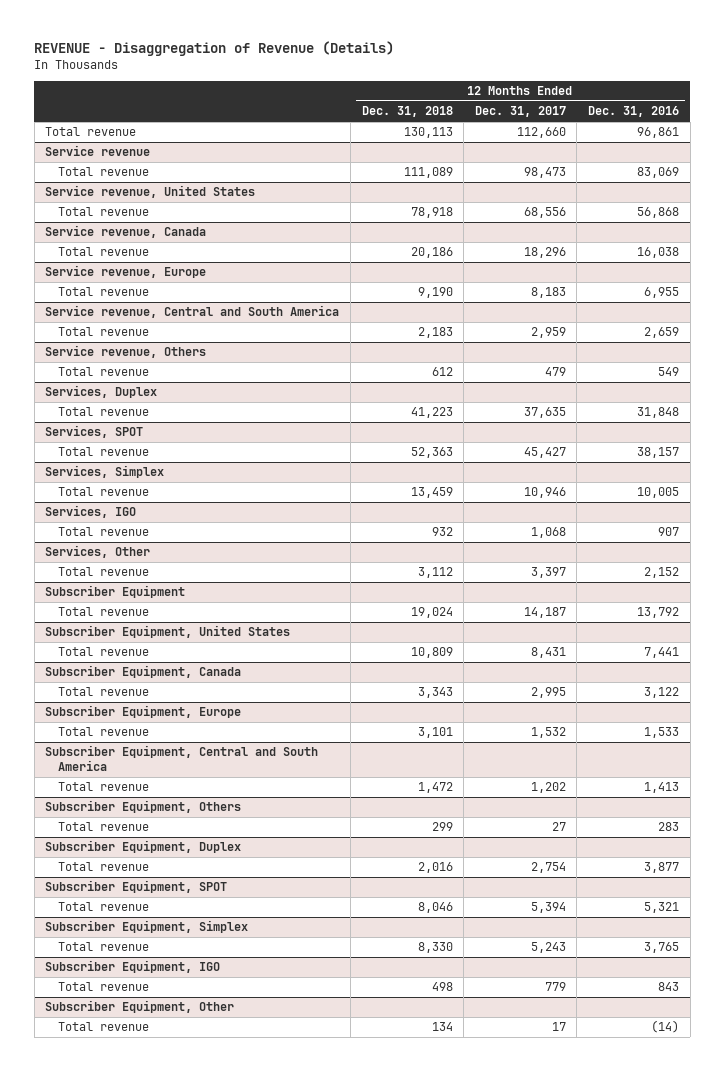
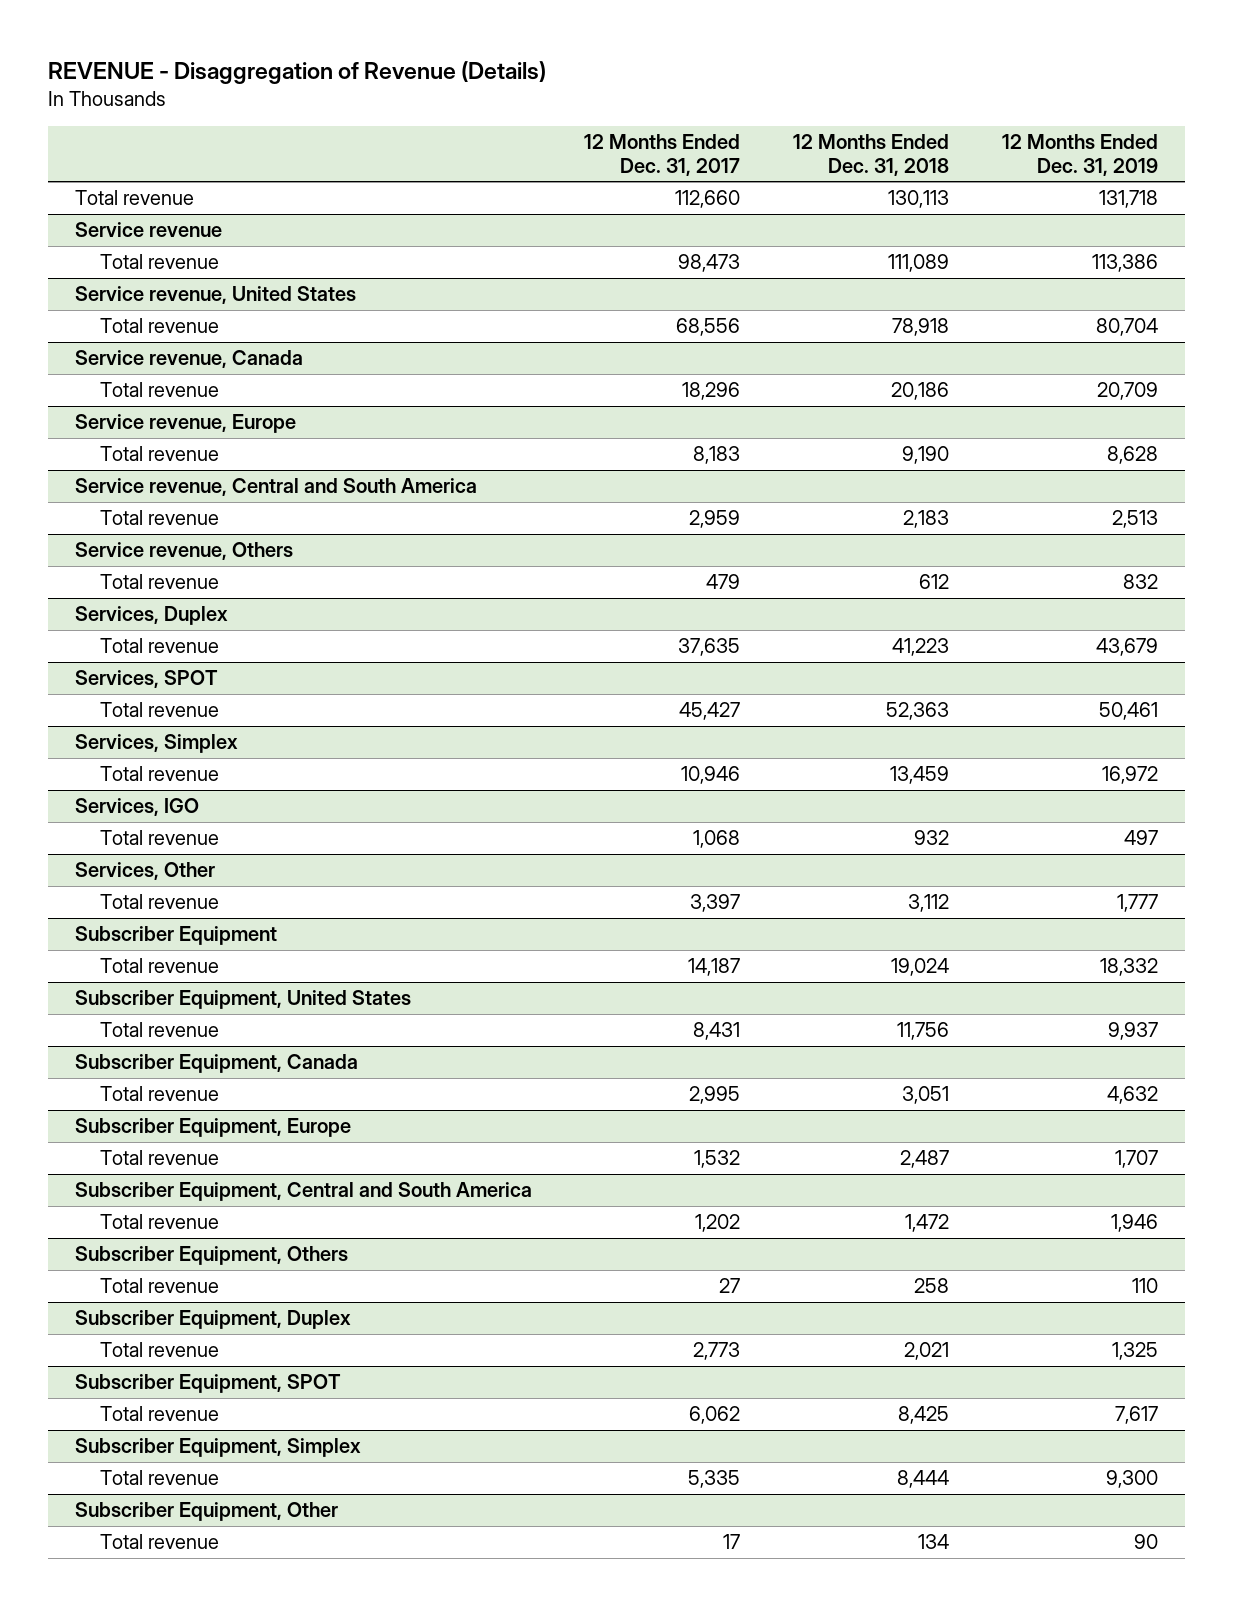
- | 12 Months Ended Dec. 31, 2018 | 12 Months Ended Dec. 31, 2017 | 12 Months Ended Dec. 31, 2016
+ | 12 Months Ended Dec. 31, 2017 | 12 Months Ended Dec. 31, 2018 | 12 Months Ended Dec. 31, 2019
@ Subscriber Equipment, United States
- Total revenue | 10,809 | 8,431 | 7,441
+ Total revenue | 8,431 | 11,756 | 9,937
@ Subscriber Equipment, Canada
- Total revenue | 3,343 | 2,995 | 3,122
+ Total revenue | 2,995 | 3,051 | 4,632
@ Subscriber Equipment, Europe
- Total revenue | 3,101 | 1,532 | 1,533
+ Total revenue | 1,532 | 2,487 | 1,707
@ Subscriber Equipment, Others
- Total revenue | 299 | 27 | 283
+ Total revenue | 27 | 258 | 110
@ Subscriber Equipment, Duplex
- Total revenue | 2,016 | 2,754 | 3,877
+ Total revenue | 2,773 | 2,021 | 1,325
@ Subscriber Equipment, SPOT
- Total revenue | 8,046 | 5,394 | 5,321
+ Total revenue | 6,062 | 8,425 | 7,617
@ Subscriber Equipment, Simplex
- Total revenue | 8,330 | 5,243 | 3,765
- Subscriber Equipment, IGO
- Total revenue | 498 | 779 | 843
@ Subscriber Equipment, Simplex
+ Total revenue | 5,335 | 8,444 | 9,300

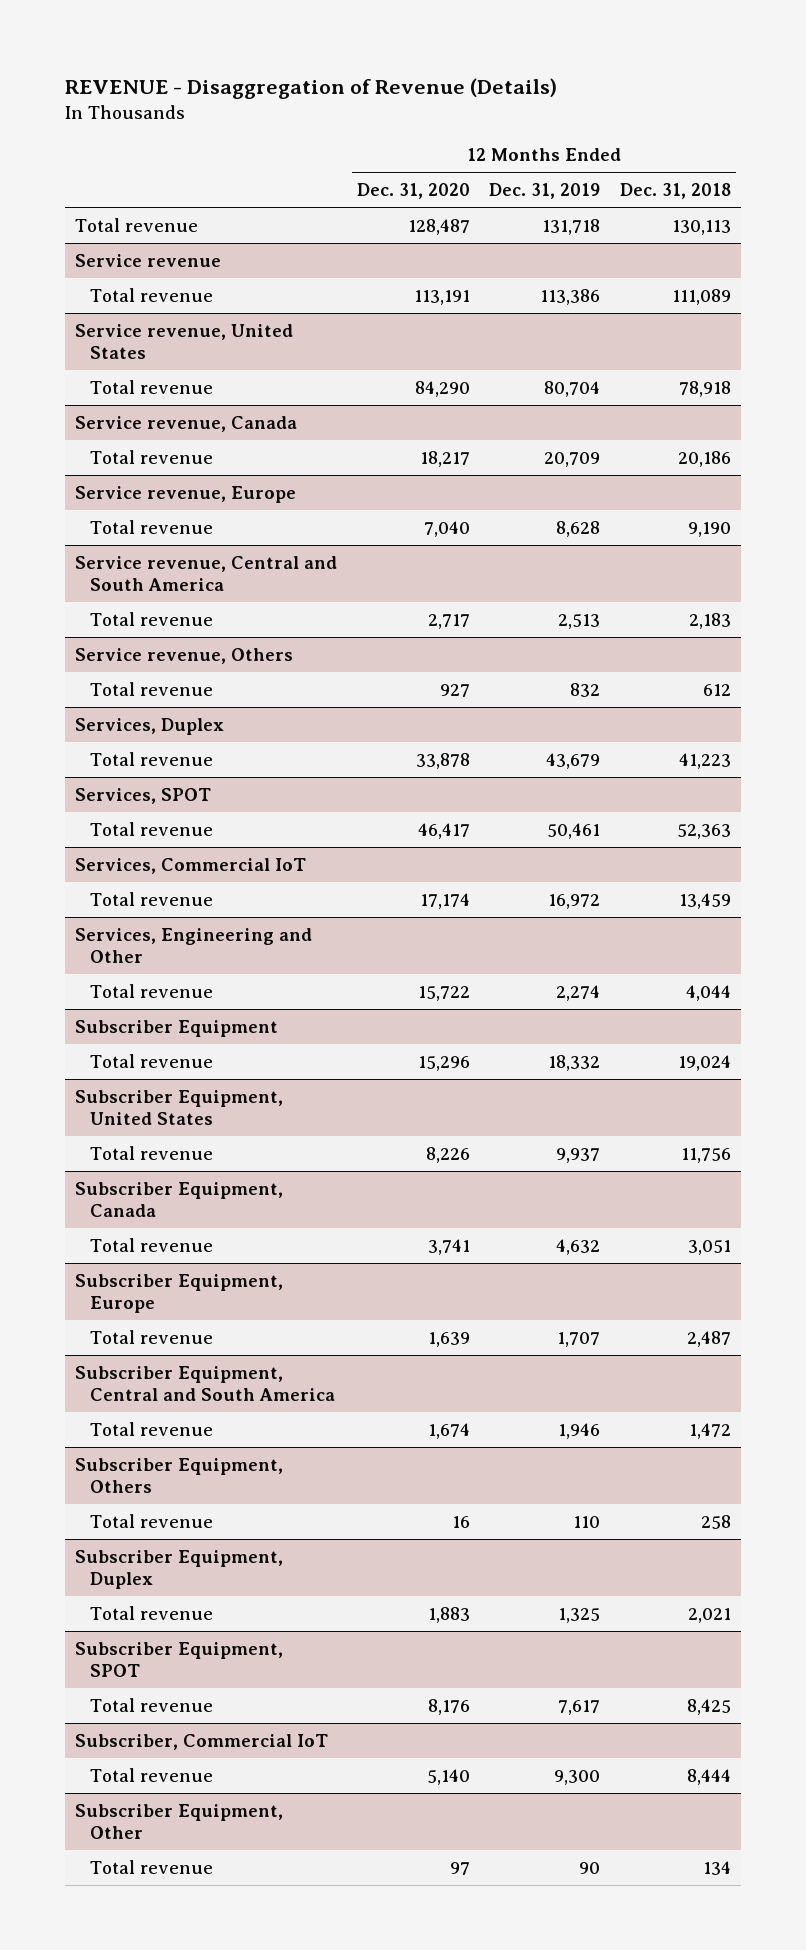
- | 12 Months Ended Dec. 31, 2017 | 12 Months Ended Dec. 31, 2018 | 12 Months Ended Dec. 31, 2019
+ | 12 Months Ended Dec. 31, 2020 | 12 Months Ended Dec. 31, 2019 | 12 Months Ended Dec. 31, 2018
- Services, Simplex
+ Services, Commercial IoT
- Services, IGO
- Total revenue | 1,068 | 932 | 497
- Services, Other
- Total revenue | 3,397 | 3,112 | 1,777
+ Services, Engineering and Other
+ Total revenue | 15,722 | 2,274 | 4,044
- Subscriber Equipment, Simplex
+ Subscriber, Commercial IoT

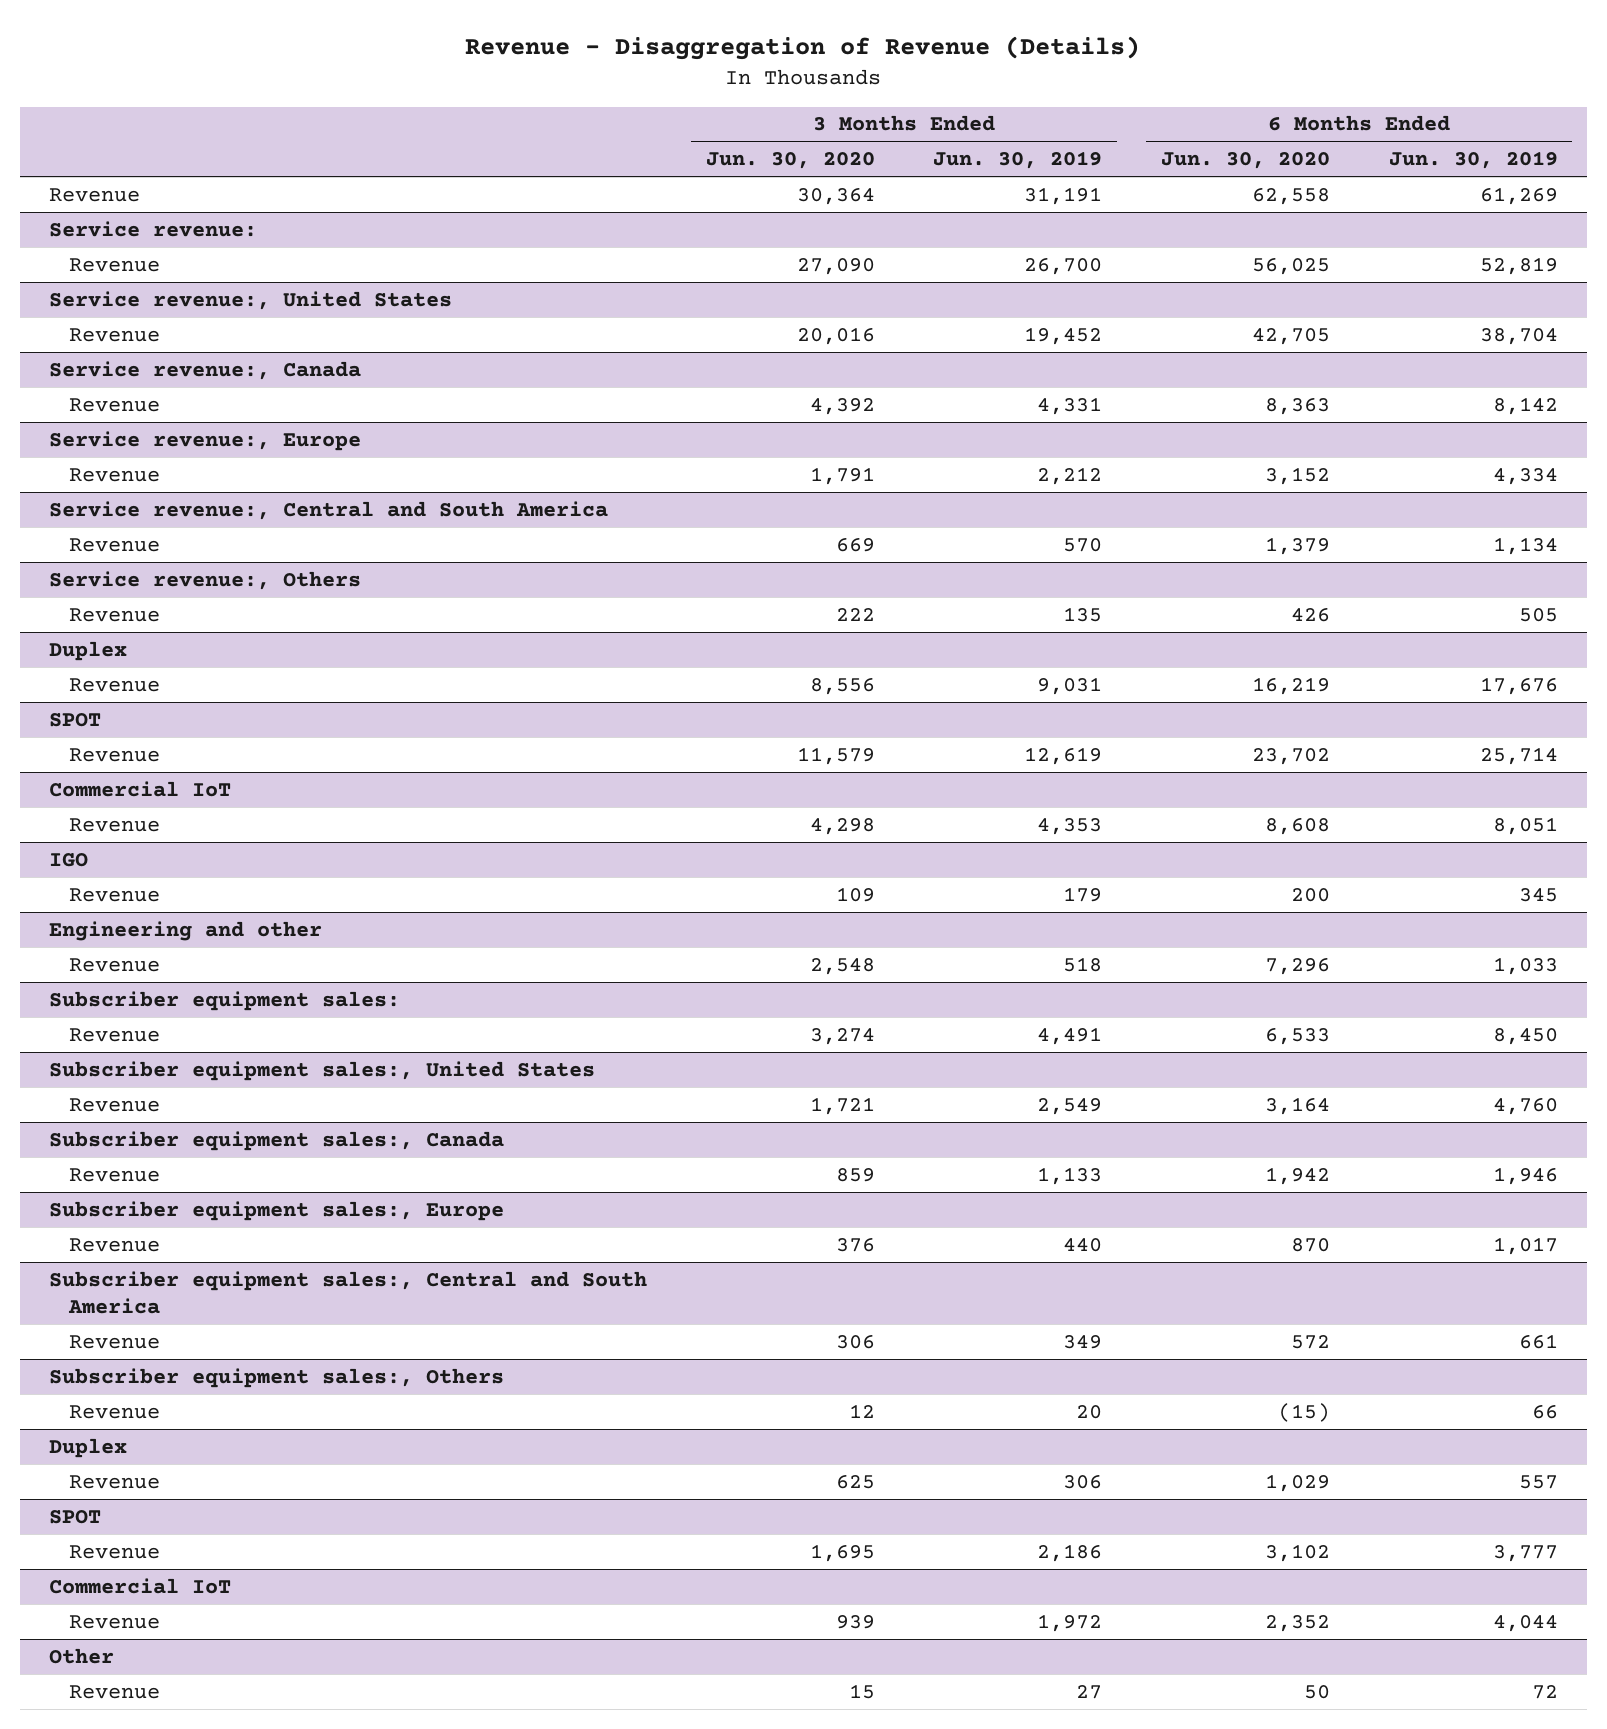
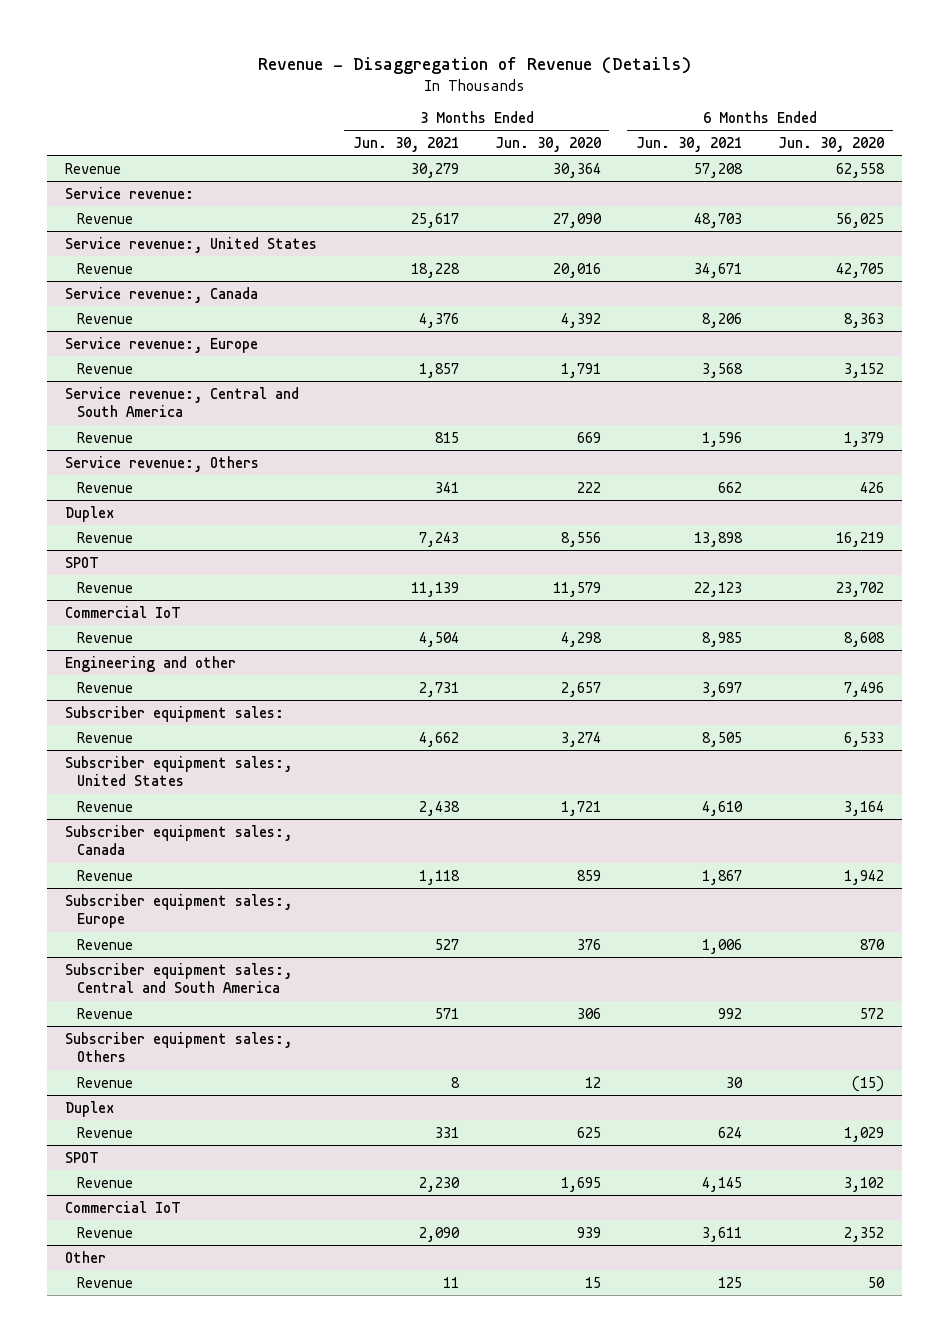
- | 3 Months Ended Jun. 30, 2020 | 3 Months Ended Jun. 30, 2019 | 6 Months Ended Jun. 30, 2020 | 6 Months Ended Jun. 30, 2019
+ | 3 Months Ended Jun. 30, 2021 | 3 Months Ended Jun. 30, 2020 | 6 Months Ended Jun. 30, 2021 | 6 Months Ended Jun. 30, 2020
- IGO
- Revenue | 109 | 179 | 200 | 345
@ Engineering and other
- Revenue | 2,548 | 518 | 7,296 | 1,033
+ Revenue | 2,731 | 2,657 | 3,697 | 7,496

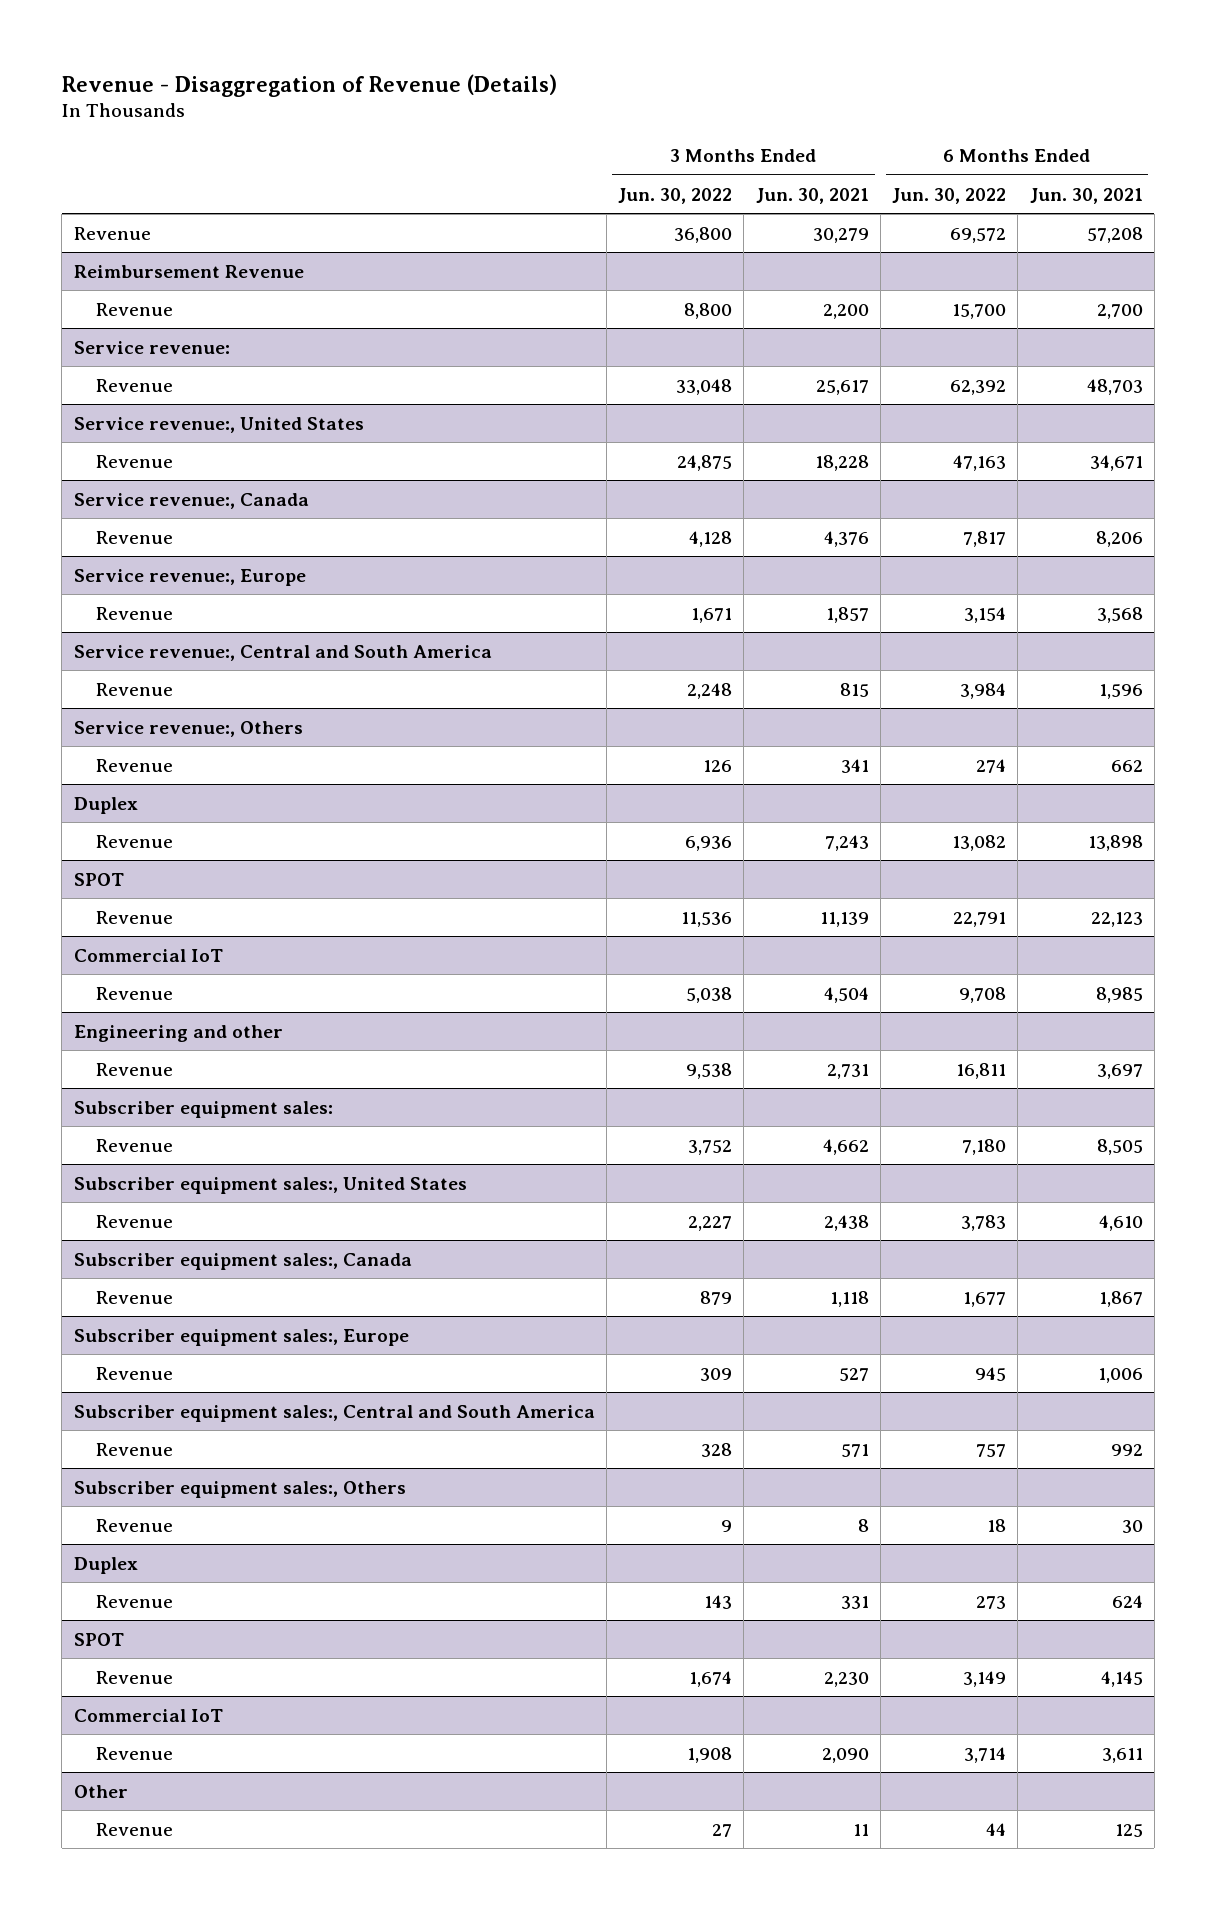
- | 3 Months Ended Jun. 30, 2021 | 3 Months Ended Jun. 30, 2020 | 6 Months Ended Jun. 30, 2021 | 6 Months Ended Jun. 30, 2020
+ | 3 Months Ended Jun. 30, 2022 | 3 Months Ended Jun. 30, 2021 | 6 Months Ended Jun. 30, 2022 | 6 Months Ended Jun. 30, 2021
+ Reimbursement Revenue
+ Revenue | 8,800 | 2,200 | 15,700 | 2,700

